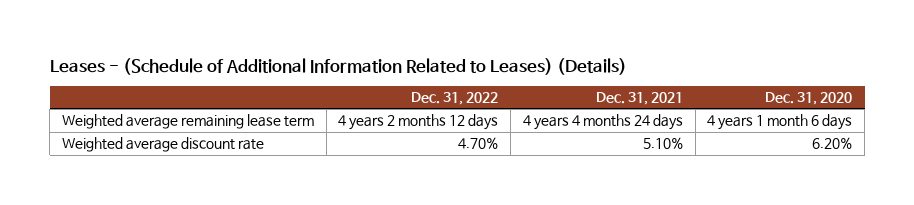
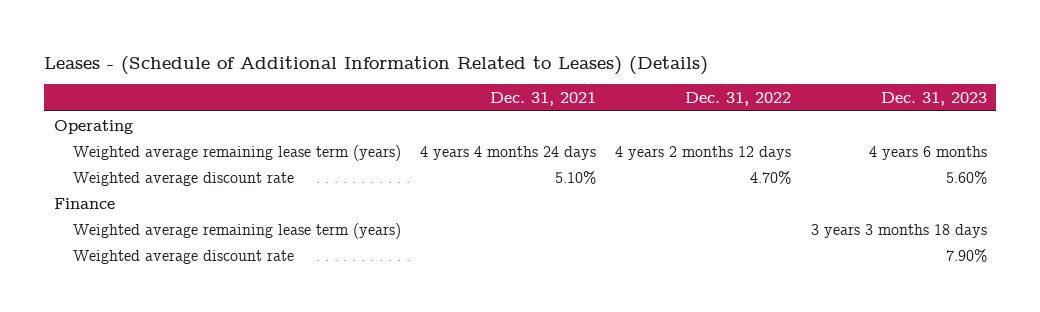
- | Dec. 31, 2022 | Dec. 31, 2021 | Dec. 31, 2020
+ | Dec. 31, 2021 | Dec. 31, 2022 | Dec. 31, 2023
- Weighted average remaining lease term | 4 years 2 months 12 days | 4 years 4 months 24 days | 4 years 1 month 6 days
+ Operating
+ Weighted average remaining lease term (years) | 4 years 4 months 24 days | 4 years 2 months 12 days | 4 years 6 months
+ Finance
+ Weighted average remaining lease term (years) | | | 3 years 3 months 18 days
+ Weighted average discount rate | | | 7.90%

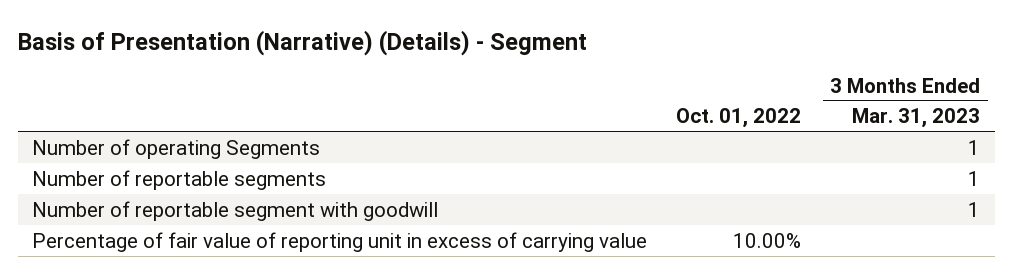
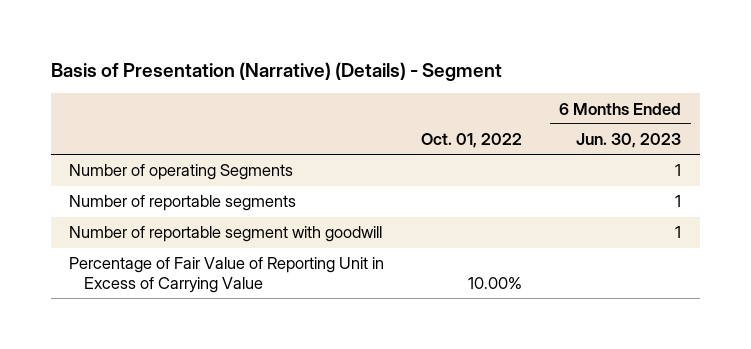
- | Oct. 01, 2022 | 3 Months Ended Mar. 31, 2023
+ | Oct. 01, 2022 | 6 Months Ended Jun. 30, 2023
- Percentage of fair value of reporting unit in excess of carrying value | 10.00% |
+ Percentage of Fair Value of Reporting Unit in Excess of Carrying Value | 10.00% |

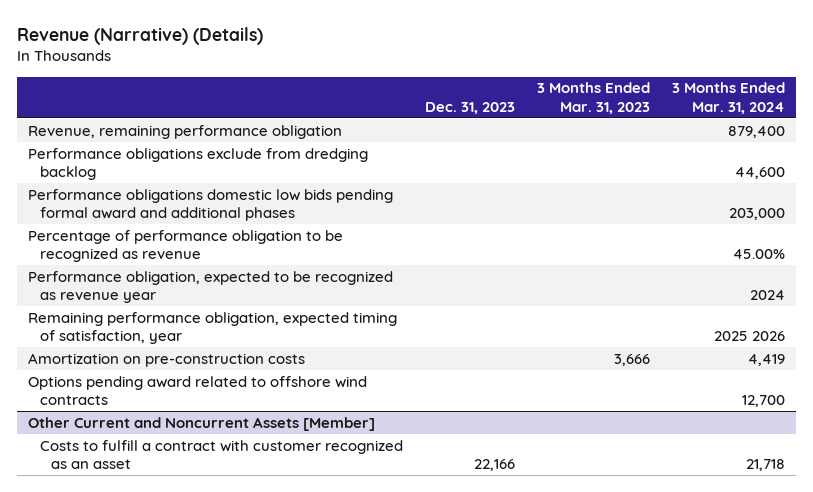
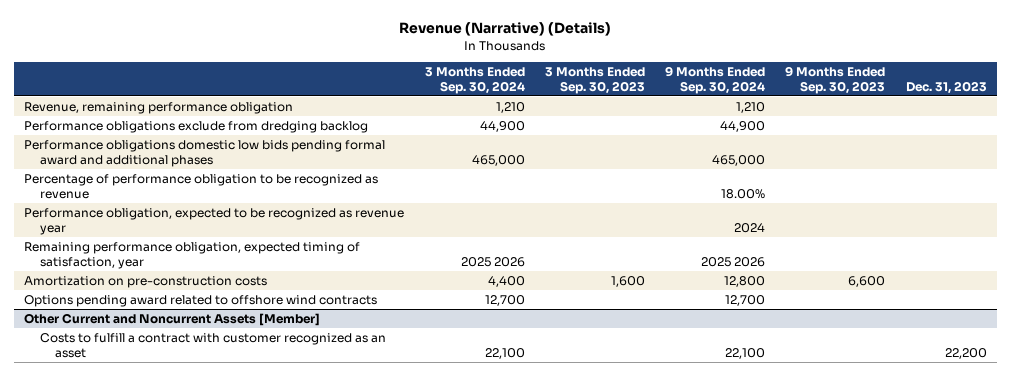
- | Dec. 31, 2023 | 3 Months Ended Mar. 31, 2023 | 3 Months Ended Mar. 31, 2024
+ | 3 Months Ended Sep. 30, 2024 | 3 Months Ended Sep. 30, 2023 | 9 Months Ended Sep. 30, 2024 | 9 Months Ended Sep. 30, 2023 | Dec. 31, 2023
@ Other Current and Noncurrent Assets [Member]
- Costs to fulfill a contract with customer recognized as an asset | 22,166 | | 21,718
+ Costs to fulfill a contract with customer recognized as an asset | 22,100 | | 22,100 | | 22,200

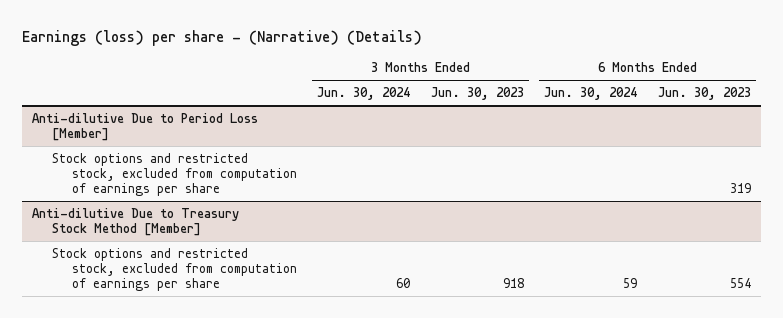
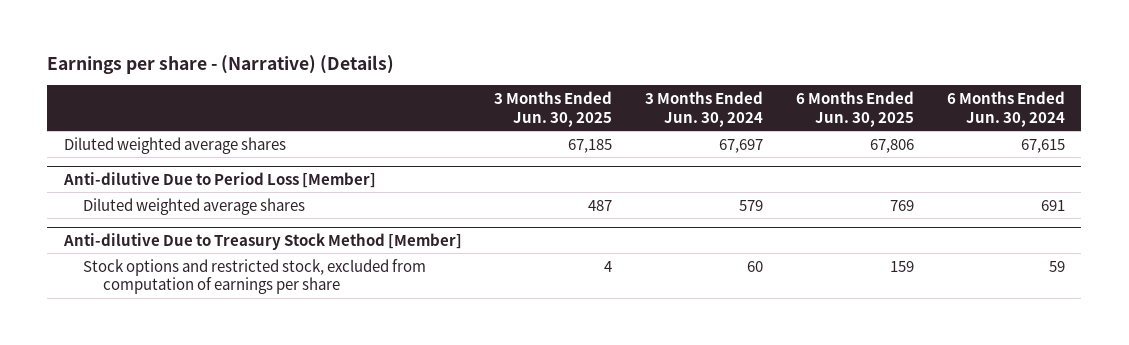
- Earnings (loss) per share - (Narrative) (Details)
+ Earnings per share - (Narrative) (Details)
- | 3 Months Ended Jun. 30, 2024 | 3 Months Ended Jun. 30, 2023 | 6 Months Ended Jun. 30, 2024 | 6 Months Ended Jun. 30, 2023
+ | 3 Months Ended Jun. 30, 2025 | 3 Months Ended Jun. 30, 2024 | 6 Months Ended Jun. 30, 2025 | 6 Months Ended Jun. 30, 2024
+ Diluted weighted average shares | 67,185 | 67,697 | 67,806 | 67,615
@ Anti-dilutive Due to Period Loss [Member]
- Stock options and restricted stock, excluded from computation of earnings per share | | | | 319
+ Diluted weighted average shares | 487 | 579 | 769 | 691

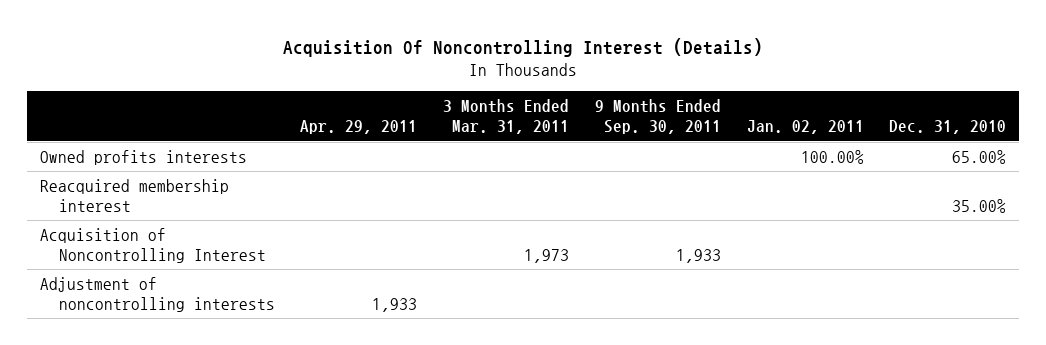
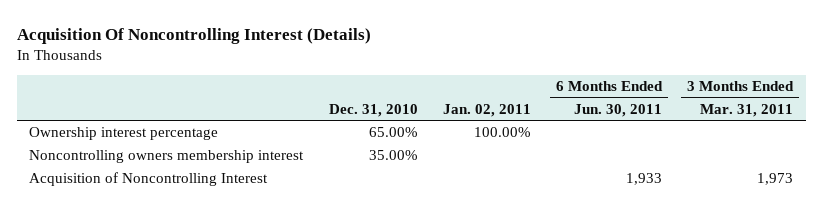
- | Apr. 29, 2011 | 3 Months Ended Mar. 31, 2011 | 9 Months Ended Sep. 30, 2011 | Jan. 02, 2011 | Dec. 31, 2010
+ | Dec. 31, 2010 | Jan. 02, 2011 | 6 Months Ended Jun. 30, 2011 | 3 Months Ended Mar. 31, 2011
- Owned profits interests | | | | 100.00% | 65.00%
- Reacquired membership interest | | | | | 35.00%
+ Ownership interest percentage | 65.00% | 100.00% | |
+ Noncontrolling owners membership interest | 35.00% | | |
- Adjustment of noncontrolling interests | 1,933 | | | |

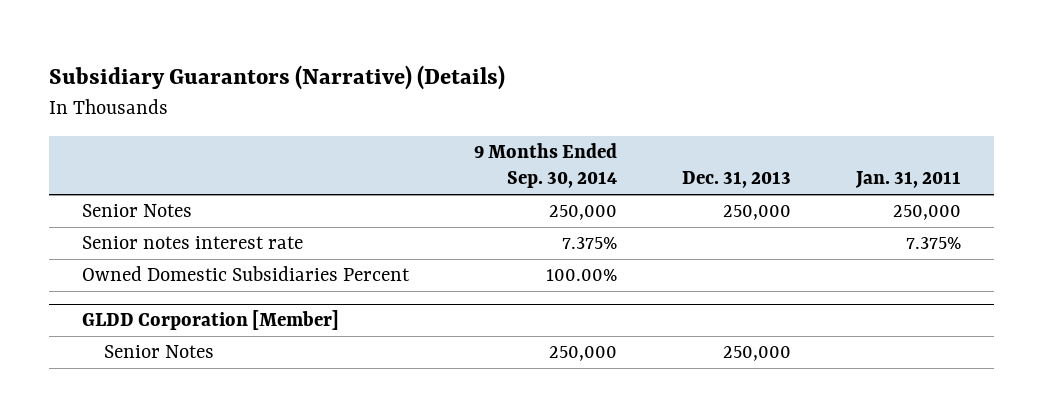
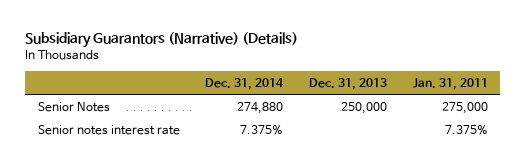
- | 9 Months Ended Sep. 30, 2014 | Dec. 31, 2013 | Jan. 31, 2011
+ | Dec. 31, 2014 | Dec. 31, 2013 | Jan. 31, 2011
- Senior Notes | 250,000 | 250,000 | 250,000
+ Senior Notes | 274,880 | 250,000 | 275,000
- Owned Domestic Subsidiaries Percent | 100.00% | |
- GLDD Corporation [Member]
- Senior Notes | 250,000 | 250,000 |

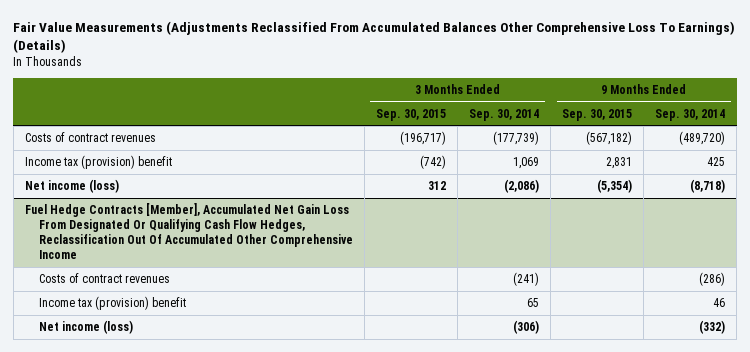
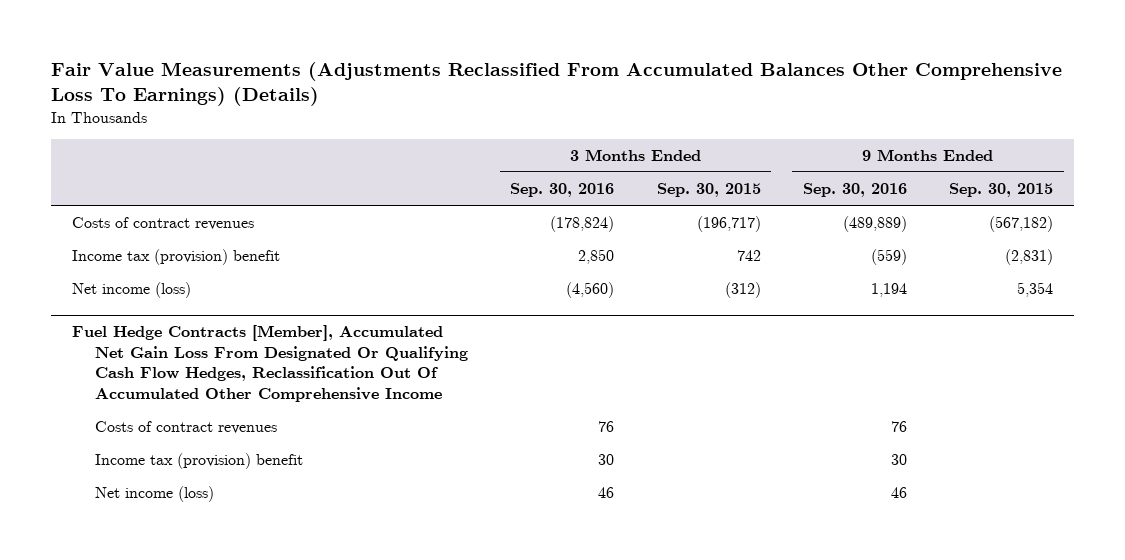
- | 3 Months Ended Sep. 30, 2015 | 3 Months Ended Sep. 30, 2014 | 9 Months Ended Sep. 30, 2015 | 9 Months Ended Sep. 30, 2014
+ | 3 Months Ended Sep. 30, 2016 | 3 Months Ended Sep. 30, 2015 | 9 Months Ended Sep. 30, 2016 | 9 Months Ended Sep. 30, 2015
- Income tax (provision) benefit | (742) | 1,069 | 2,831 | 425
- Net income (loss) | 312 | (2,086) | (5,354) | (8,718)
+ Income tax (provision) benefit | 2,850 | 742 | (559) | (2,831)
+ Net income (loss) | (4,560) | (312) | 1,194 | 5,354

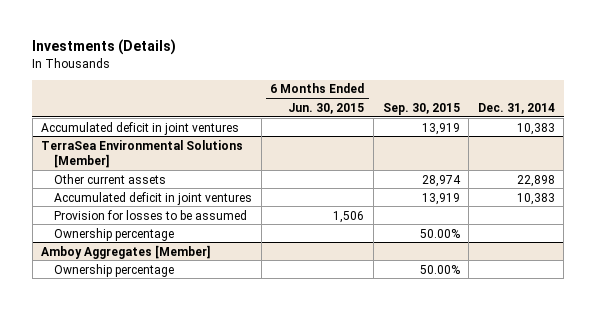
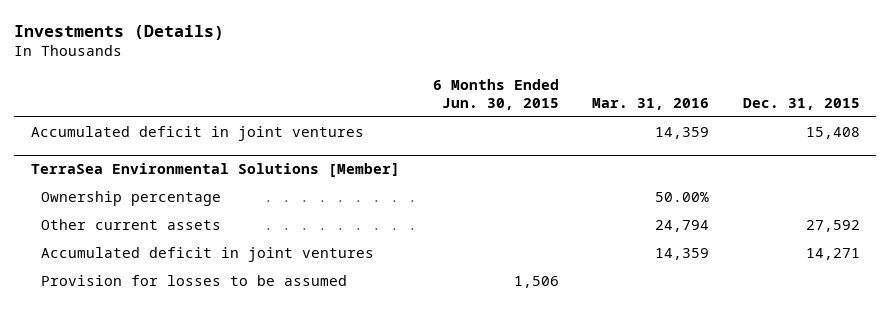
- | 6 Months Ended Jun. 30, 2015 | Sep. 30, 2015 | Dec. 31, 2014
+ | 6 Months Ended Jun. 30, 2015 | Mar. 31, 2016 | Dec. 31, 2015
@ TerraSea Environmental Solutions [Member]
moved up: Ownership percentage | | 50.00% |
- Amboy Aggregates [Member]
- Ownership percentage | | 50.00% |

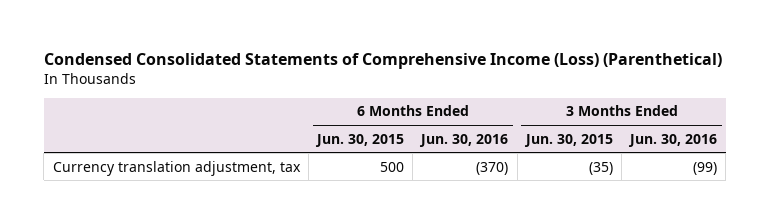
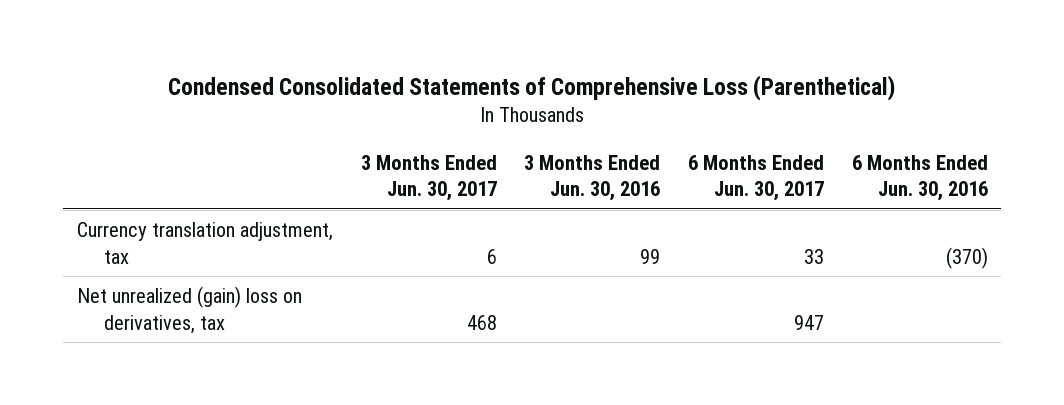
- Condensed Consolidated Statements of Comprehensive Income (Loss) (Parenthetical)
+ Condensed Consolidated Statements of Comprehensive Loss (Parenthetical)
- | 6 Months Ended Jun. 30, 2015 | 6 Months Ended Jun. 30, 2016 | 3 Months Ended Jun. 30, 2015 | 3 Months Ended Jun. 30, 2016
+ | 3 Months Ended Jun. 30, 2017 | 3 Months Ended Jun. 30, 2016 | 6 Months Ended Jun. 30, 2017 | 6 Months Ended Jun. 30, 2016
- Currency translation adjustment, tax | 500 | (370) | (35) | (99)
+ Currency translation adjustment, tax | 6 | 99 | 33 | (370)
+ Net unrealized (gain) loss on derivatives, tax | 468 | | 947 |

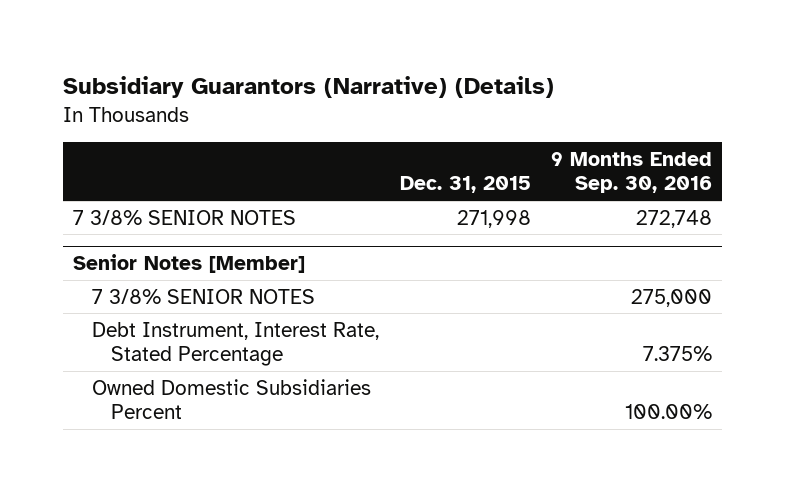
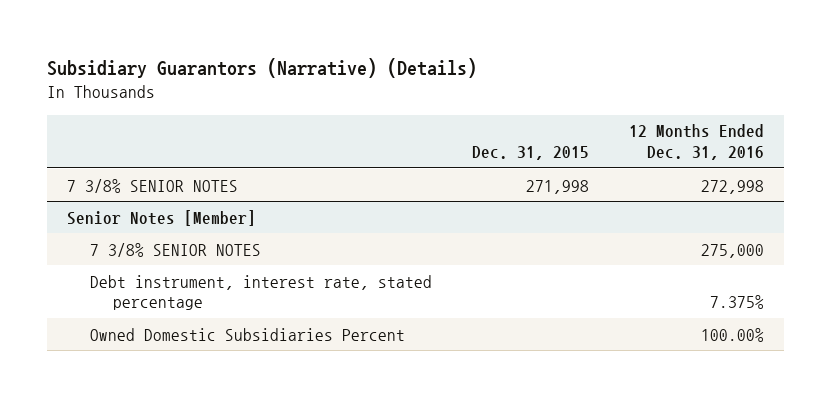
- | Dec. 31, 2015 | 9 Months Ended Sep. 30, 2016
+ | Dec. 31, 2015 | 12 Months Ended Dec. 31, 2016
@ Senior Notes [Member]
- Debt Instrument, Interest Rate, Stated Percentage | | 7.375%
+ Debt instrument, interest rate, stated percentage | | 7.375%

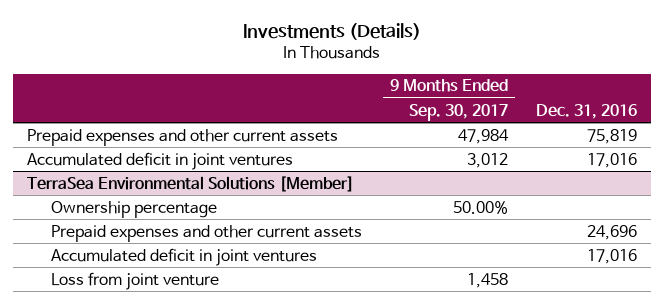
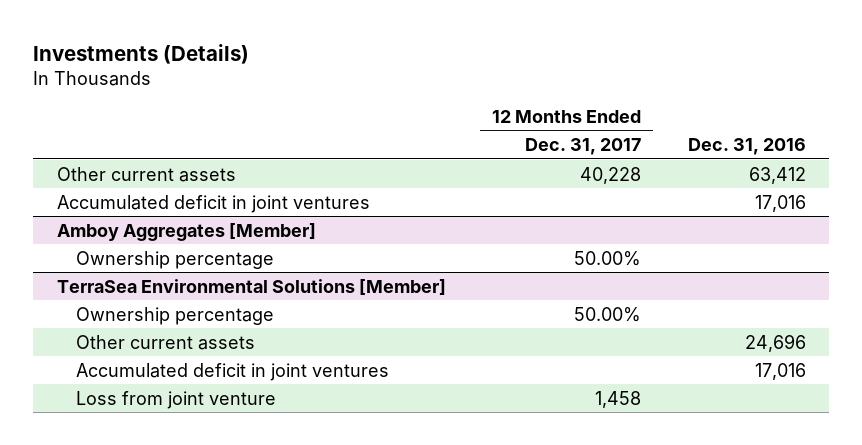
- | 9 Months Ended Sep. 30, 2017 | Dec. 31, 2016
+ | 12 Months Ended Dec. 31, 2017 | Dec. 31, 2016
- Prepaid expenses and other current assets | 47,984 | 75,819
+ Other current assets | 40,228 | 63,412
+ Amboy Aggregates [Member]
+ Ownership percentage | 50.00% |
@ TerraSea Environmental Solutions [Member]
- Prepaid expenses and other current assets | | 24,696
+ Other current assets | | 24,696

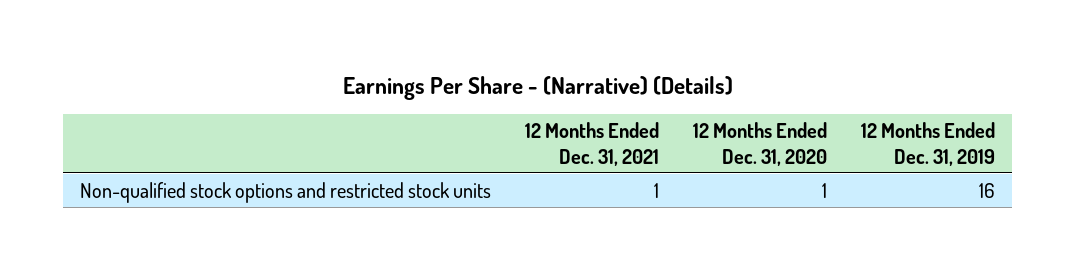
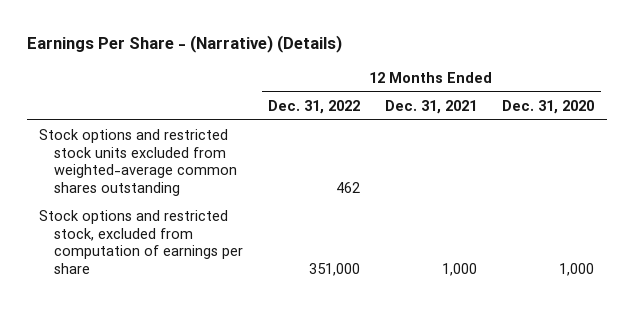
- | 12 Months Ended Dec. 31, 2021 | 12 Months Ended Dec. 31, 2020 | 12 Months Ended Dec. 31, 2019
+ | 12 Months Ended Dec. 31, 2022 | 12 Months Ended Dec. 31, 2021 | 12 Months Ended Dec. 31, 2020
- Non-qualified stock options and restricted stock units | 1 | 1 | 16
+ Stock options and restricted stock units excluded from weighted-average common shares outstanding | 462 | |
+ Stock options and restricted stock, excluded from computation of earnings per share | 351,000 | 1,000 | 1,000

